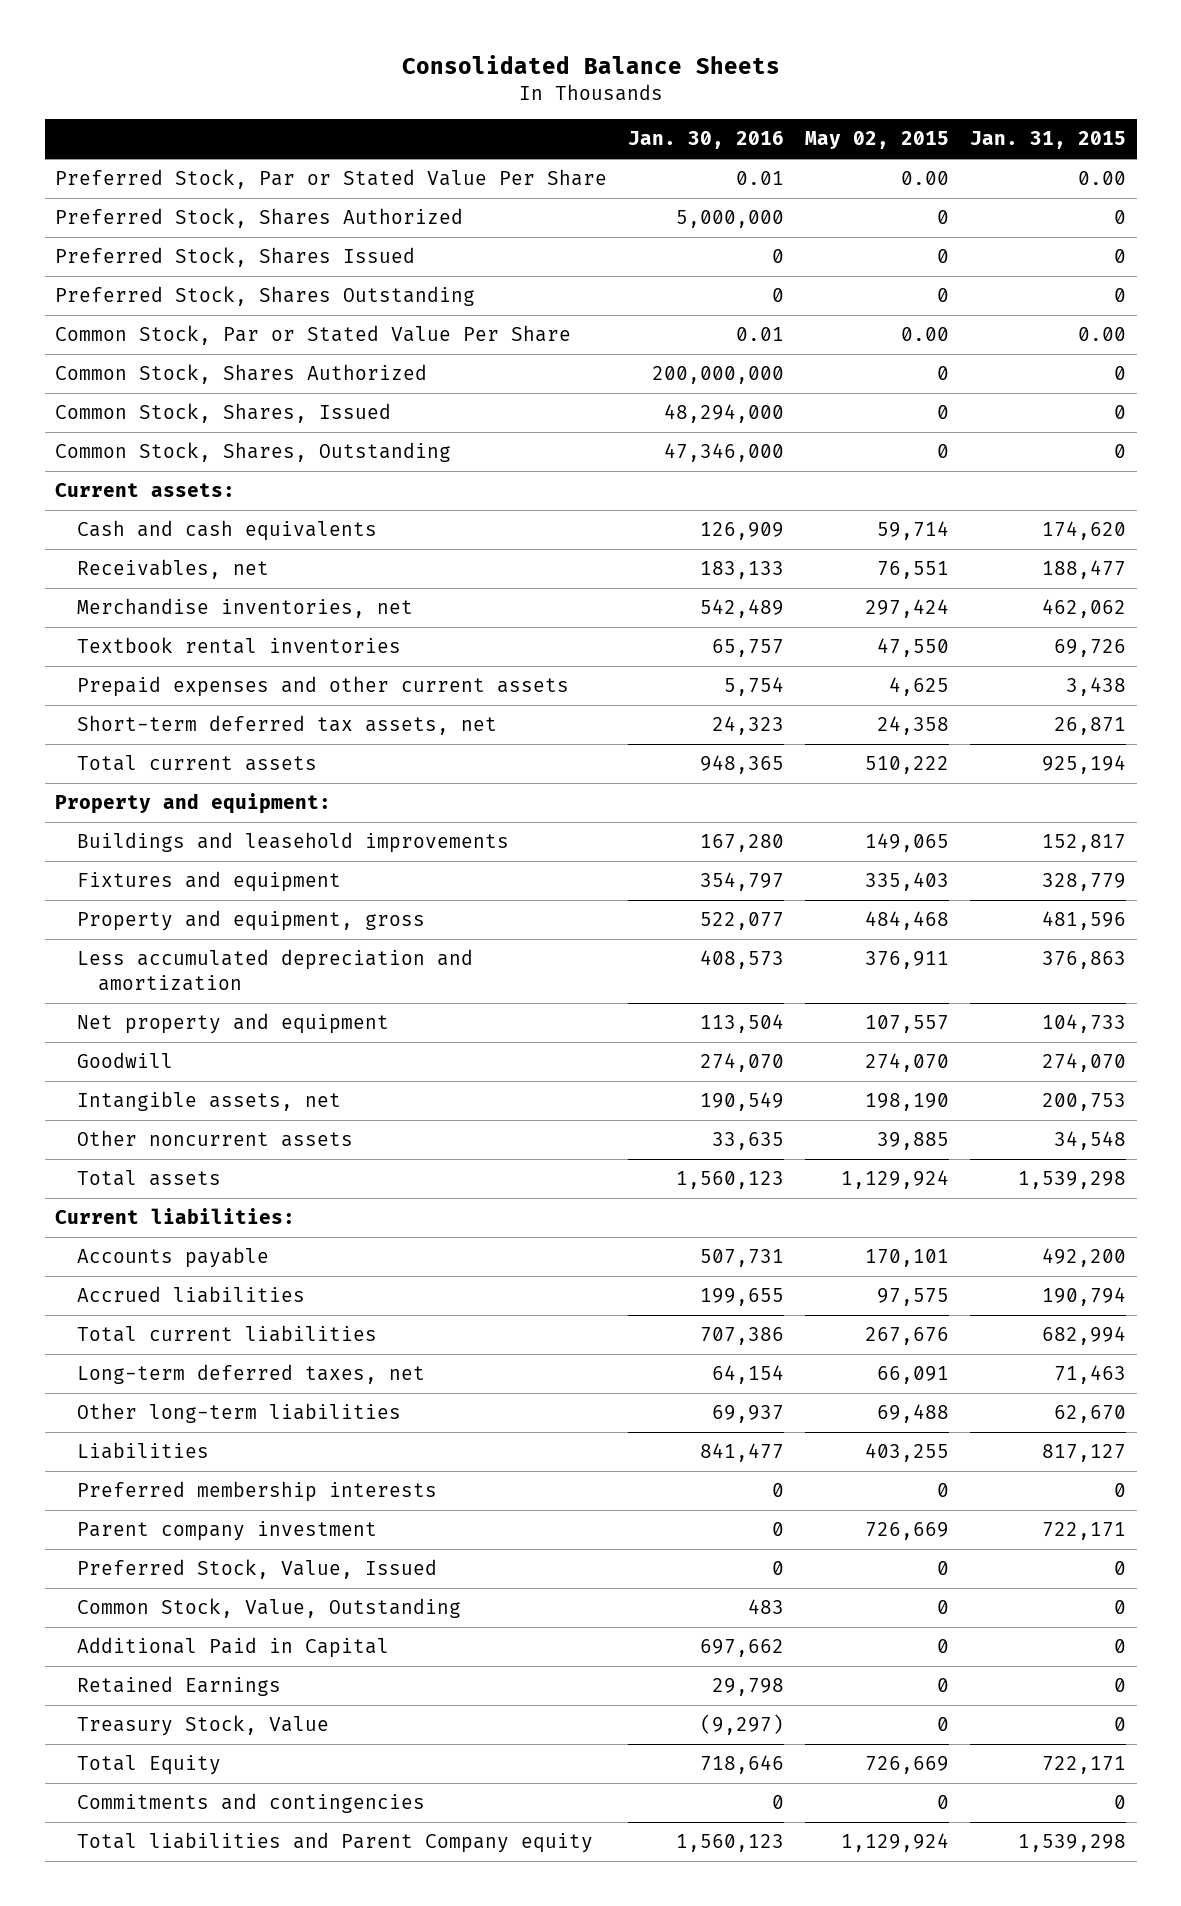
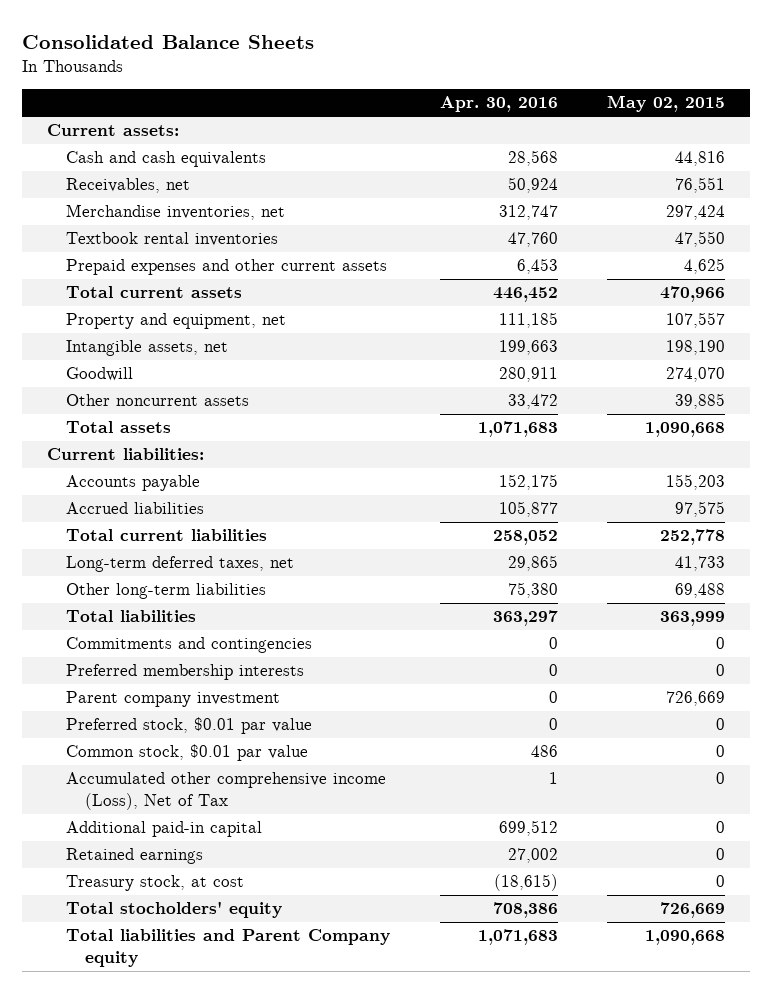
- | Jan. 30, 2016 | May 02, 2015 | Jan. 31, 2015
+ | Apr. 30, 2016 | May 02, 2015
- Preferred Stock, Par or Stated Value Per Share | 0.01 | 0.00 | 0.00
- Preferred Stock, Shares Authorized | 5,000,000 | 0 | 0
- Preferred Stock, Shares Issued | 0 | 0 | 0
- Preferred Stock, Shares Outstanding | 0 | 0 | 0
- Common Stock, Par or Stated Value Per Share | 0.01 | 0.00 | 0.00
- Common Stock, Shares Authorized | 200,000,000 | 0 | 0
- Common Stock, Shares, Issued | 48,294,000 | 0 | 0
- Common Stock, Shares, Outstanding | 47,346,000 | 0 | 0
- Cash and cash equivalents | 126,909 | 59,714 | 174,620
+ Cash and cash equivalents | 28,568 | 44,816
- Short-term deferred tax assets, net | 24,323 | 24,358 | 26,871
- Total current assets | 948,365 | 510,222 | 925,194
- Property and equipment:
- Buildings and leasehold improvements | 167,280 | 149,065 | 152,817
- Fixtures and equipment | 354,797 | 335,403 | 328,779
- Property and equipment, gross | 522,077 | 484,468 | 481,596
- Less accumulated depreciation and amortization | 408,573 | 376,911 | 376,863
- Net property and equipment | 113,504 | 107,557 | 104,733
+ Total current assets | 446,452 | 470,966
+ Property and equipment, net | 111,185 | 107,557
moved down: Goodwill | 280,911 | 274,070
- Total assets | 1,560,123 | 1,129,924 | 1,539,298
+ Total assets | 1,071,683 | 1,090,668
- Accounts payable | 507,731 | 170,101 | 492,200
+ Accounts payable | 152,175 | 155,203
- Total current liabilities | 707,386 | 267,676 | 682,994
- Long-term deferred taxes, net | 64,154 | 66,091 | 71,463
+ Total current liabilities | 258,052 | 252,778
+ Long-term deferred taxes, net | 29,865 | 41,733
- Liabilities | 841,477 | 403,255 | 817,127
+ Total liabilities | 363,297 | 363,999
moved up: Commitments and contingencies | 0 | 0
- Preferred Stock, Value, Issued | 0 | 0 | 0
- Common Stock, Value, Outstanding | 483 | 0 | 0
- Additional Paid in Capital | 697,662 | 0 | 0
- Retained Earnings | 29,798 | 0 | 0
- Treasury Stock, Value | (9,297) | 0 | 0
- Total Equity | 718,646 | 726,669 | 722,171
- Total liabilities and Parent Company equity | 1,560,123 | 1,129,924 | 1,539,298
+ Preferred stock, $0.01 par value | 0 | 0
+ Common stock, $0.01 par value | 486 | 0
+ Accumulated other comprehensive income (Loss), Net of Tax | 1 | 0
+ Additional paid-in capital | 699,512 | 0
+ Retained earnings | 27,002 | 0
+ Treasury stock, at cost | (18,615) | 0
+ Total stocholders' equity | 708,386 | 726,669
+ Total liabilities and Parent Company equity | 1,071,683 | 1,090,668

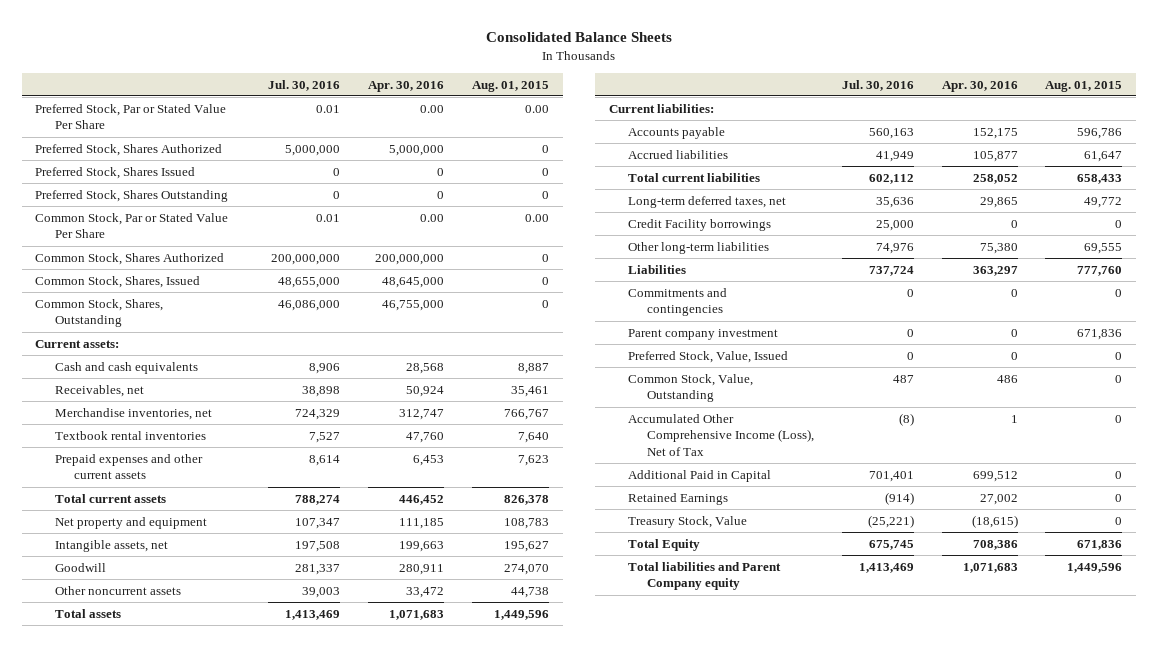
- | Apr. 30, 2016 | May 02, 2015
+ | Jul. 30, 2016 | Apr. 30, 2016 | Aug. 01, 2015
+ Preferred Stock, Par or Stated Value Per Share | 0.01 | 0.00 | 0.00
+ Preferred Stock, Shares Authorized | 5,000,000 | 5,000,000 | 0
+ Preferred Stock, Shares Issued | 0 | 0 | 0
+ Preferred Stock, Shares Outstanding | 0 | 0 | 0
+ Common Stock, Par or Stated Value Per Share | 0.01 | 0.00 | 0.00
+ Common Stock, Shares Authorized | 200,000,000 | 200,000,000 | 0
+ Common Stock, Shares, Issued | 48,655,000 | 48,645,000 | 0
+ Common Stock, Shares, Outstanding | 46,086,000 | 46,755,000 | 0
- Property and equipment, net | 111,185 | 107,557
+ Net property and equipment | 107,347 | 111,185 | 108,783
+ Credit Facility borrowings | 25,000 | 0 | 0
- Total liabilities | 363,297 | 363,999
+ Liabilities | 737,724 | 363,297 | 777,760
- Preferred membership interests | 0 | 0
- Preferred stock, $0.01 par value | 0 | 0
- Common stock, $0.01 par value | 486 | 0
- Accumulated other comprehensive income (Loss), Net of Tax | 1 | 0
- Additional paid-in capital | 699,512 | 0
- Retained earnings | 27,002 | 0
- Treasury stock, at cost | (18,615) | 0
- Total stocholders' equity | 708,386 | 726,669
+ Preferred Stock, Value, Issued | 0 | 0 | 0
+ Common Stock, Value, Outstanding | 487 | 486 | 0
+ Accumulated Other Comprehensive Income (Loss), Net of Tax | (8) | 1 | 0
+ Additional Paid in Capital | 701,401 | 699,512 | 0
+ Retained Earnings | (914) | 27,002 | 0
+ Treasury Stock, Value | (25,221) | (18,615) | 0
+ Total Equity | 675,745 | 708,386 | 671,836

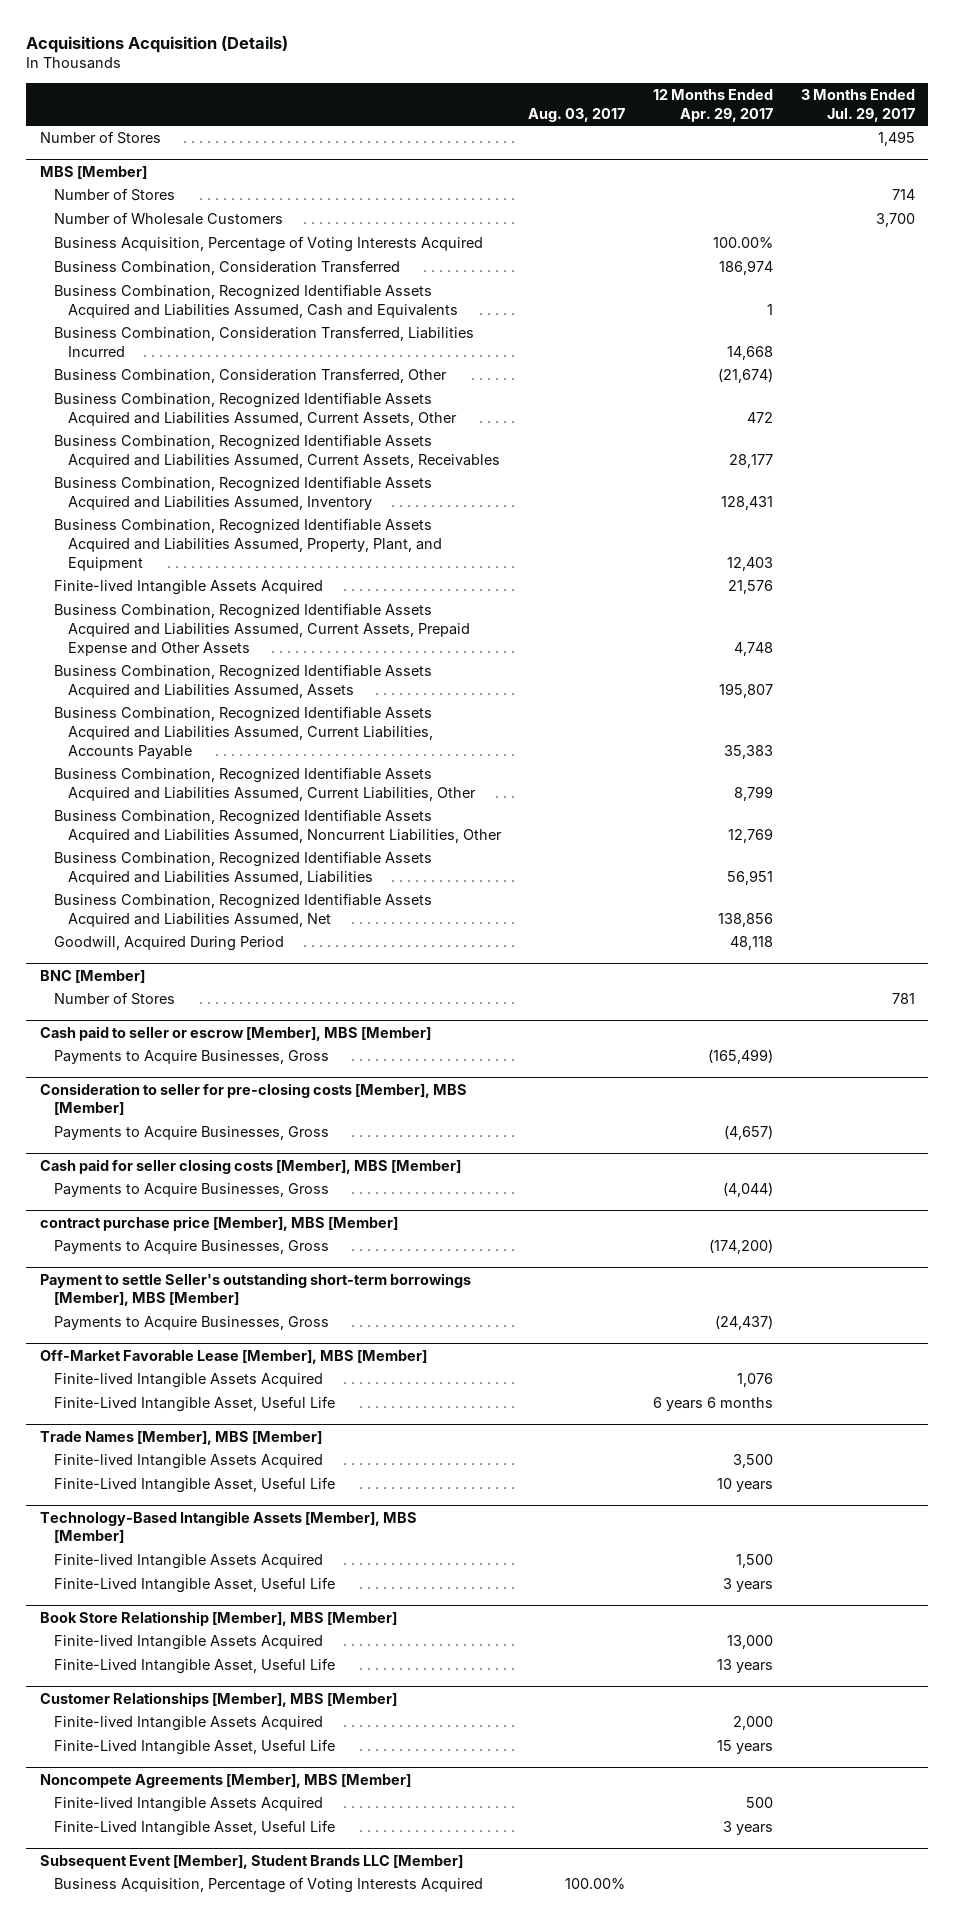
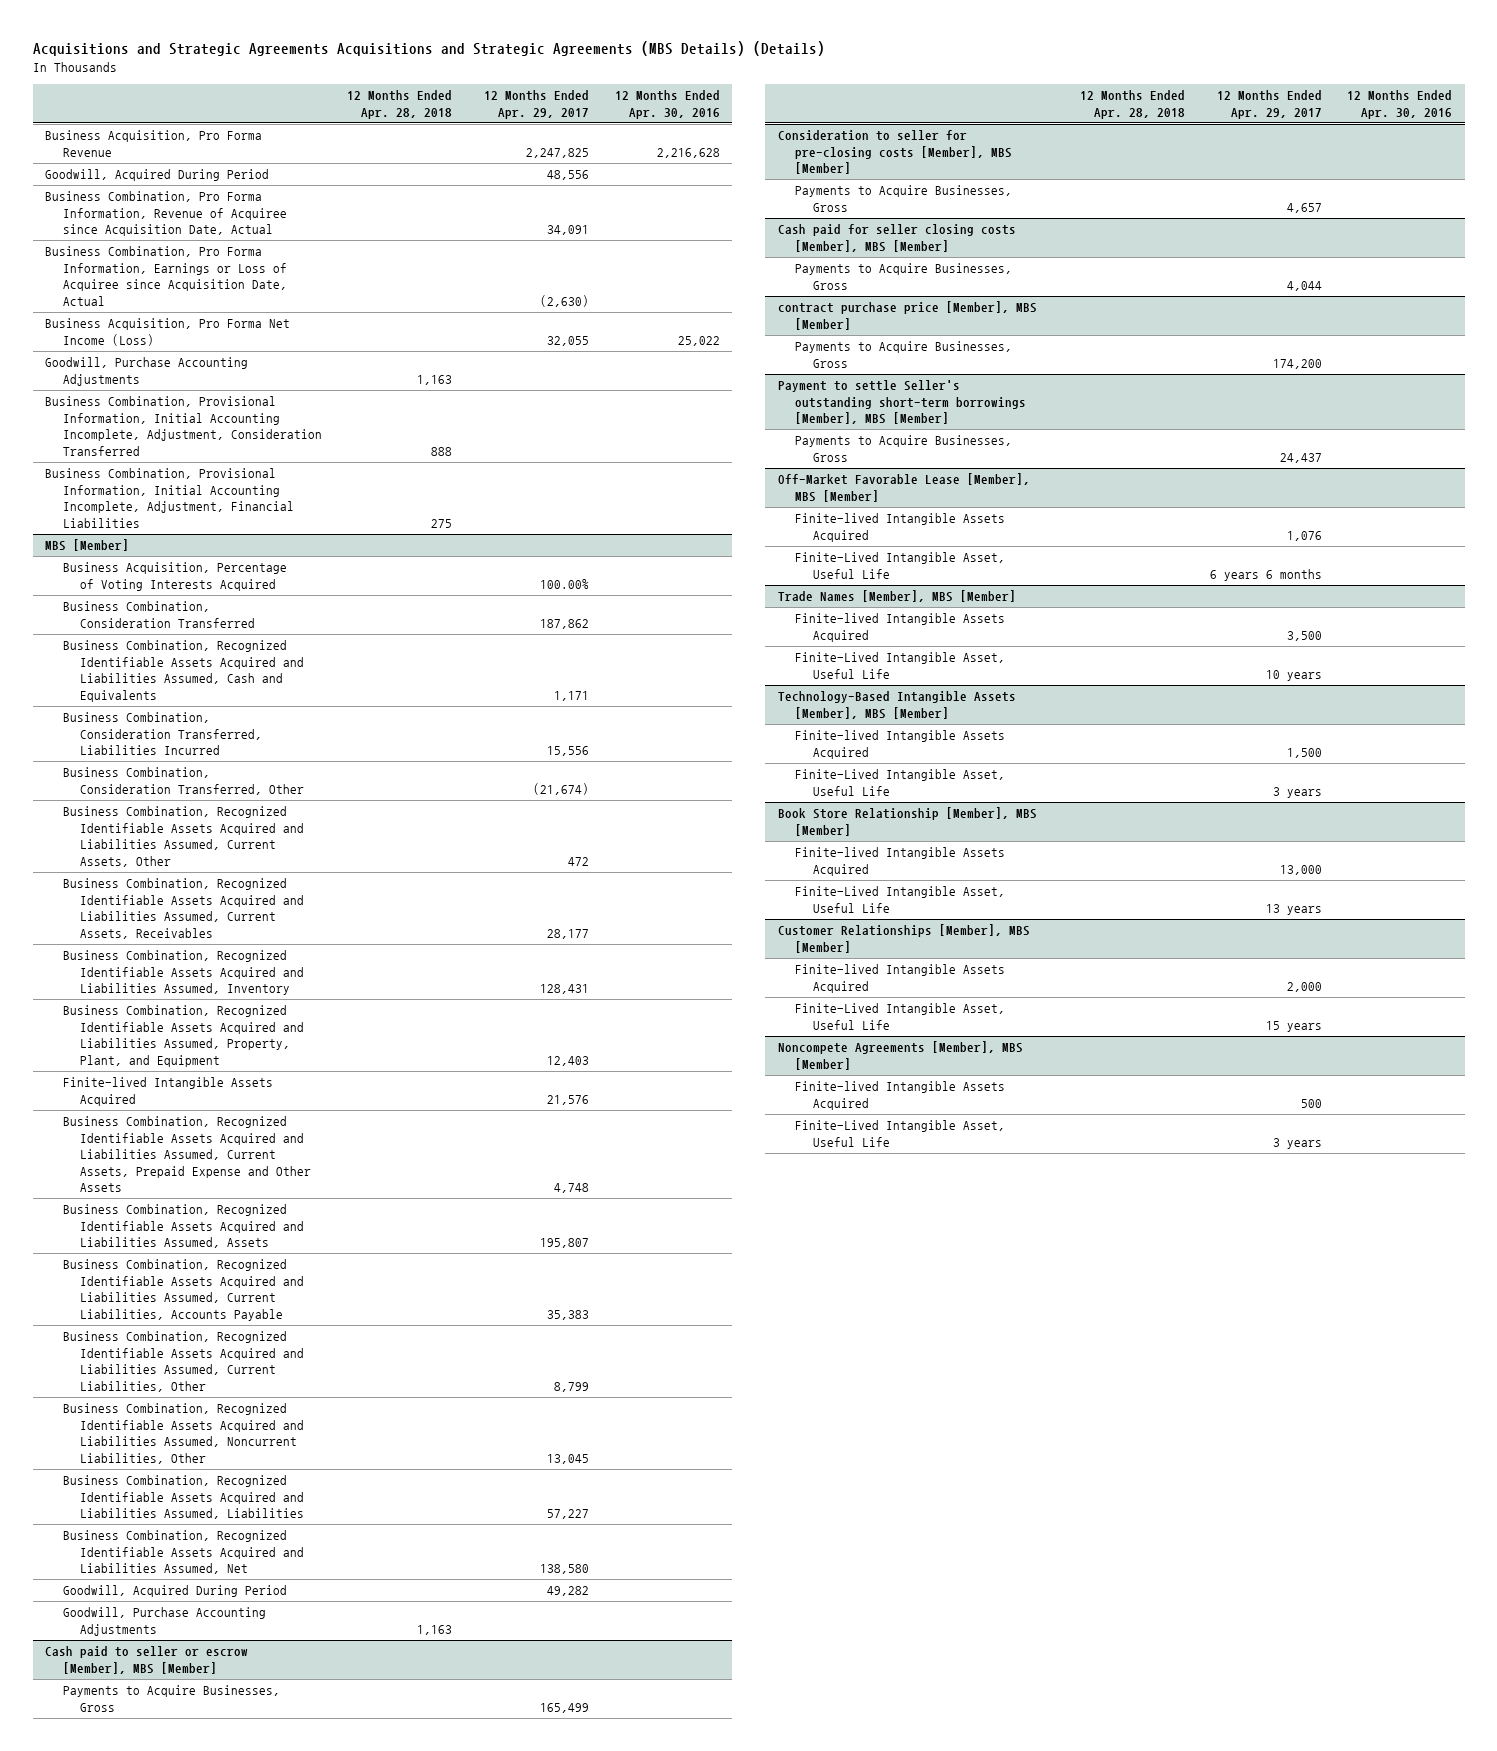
- Acquisitions Acquisition (Details)
+ Acquisitions and Strategic Agreements Acquisitions and Strategic Agreements (MBS Details) (Details)
- | Aug. 03, 2017 | 12 Months Ended Apr. 29, 2017 | 3 Months Ended Jul. 29, 2017
+ | 12 Months Ended Apr. 28, 2018 | 12 Months Ended Apr. 29, 2017 | 12 Months Ended Apr. 30, 2016
- Number of Stores | | | 1,495
+ Business Acquisition, Pro Forma Revenue | | 2,247,825 | 2,216,628
+ Goodwill, Acquired During Period | | 48,556 |
+ Business Combination, Pro Forma Information, Revenue of Acquiree since Acquisition Date, Actual | | 34,091 |
+ Business Combination, Pro Forma Information, Earnings or Loss of Acquiree since Acquisition Date, Actual | | (2,630) |
+ Business Acquisition, Pro Forma Net Income (Loss) | | 32,055 | 25,022
+ Goodwill, Purchase Accounting Adjustments | 1,163 | |
+ Business Combination, Provisional Information, Initial Accounting Incomplete, Adjustment, Consideration Transferred | 888 | |
+ Business Combination, Provisional Information, Initial Accounting Incomplete, Adjustment, Financial Liabilities | 275 | |
@ MBS [Member]
- Number of Stores | | | 714
- Number of Wholesale Customers | | | 3,700
- Business Combination, Consideration Transferred | | 186,974 |
- Business Combination, Recognized Identifiable Assets Acquired and Liabilities Assumed, Cash and Equivalents | | 1 |
- Business Combination, Consideration Transferred, Liabilities Incurred | | 14,668 |
+ Business Combination, Consideration Transferred | | 187,862 |
+ Business Combination, Recognized Identifiable Assets Acquired and Liabilities Assumed, Cash and Equivalents | | 1,171 |
+ Business Combination, Consideration Transferred, Liabilities Incurred | | 15,556 |
- Business Combination, Recognized Identifiable Assets Acquired and Liabilities Assumed, Noncurrent Liabilities, Other | | 12,769 |
- Business Combination, Recognized Identifiable Assets Acquired and Liabilities Assumed, Liabilities | | 56,951 |
- Business Combination, Recognized Identifiable Assets Acquired and Liabilities Assumed, Net | | 138,856 |
- Goodwill, Acquired During Period | | 48,118 |
- BNC [Member]
- Number of Stores | | | 781
@ MBS [Member]
+ Business Combination, Recognized Identifiable Assets Acquired and Liabilities Assumed, Noncurrent Liabilities, Other | | 13,045 |
+ Business Combination, Recognized Identifiable Assets Acquired and Liabilities Assumed, Liabilities | | 57,227 |
+ Business Combination, Recognized Identifiable Assets Acquired and Liabilities Assumed, Net | | 138,580 |
+ Goodwill, Acquired During Period | | 49,282 |
+ Goodwill, Purchase Accounting Adjustments | 1,163 | |
@ Cash paid to seller or escrow [Member], MBS [Member]
- Payments to Acquire Businesses, Gross | | (165,499) |
+ Payments to Acquire Businesses, Gross | | 165,499 |
@ Consideration to seller for pre-closing costs [Member], MBS [Member]
- Payments to Acquire Businesses, Gross | | (4,657) |
+ Payments to Acquire Businesses, Gross | | 4,657 |
@ Cash paid for seller closing costs [Member], MBS [Member]
- Payments to Acquire Businesses, Gross | | (4,044) |
+ Payments to Acquire Businesses, Gross | | 4,044 |
@ contract purchase price [Member], MBS [Member]
- Payments to Acquire Businesses, Gross | | (174,200) |
+ Payments to Acquire Businesses, Gross | | 174,200 |
@ Payment to settle Seller's outstanding short-term borrowings [Member], MBS [Member]
- Payments to Acquire Businesses, Gross | | (24,437) |
+ Payments to Acquire Businesses, Gross | | 24,437 |
- Subsequent Event [Member], Student Brands LLC [Member]
- Business Acquisition, Percentage of Voting Interests Acquired | 100.00% | |

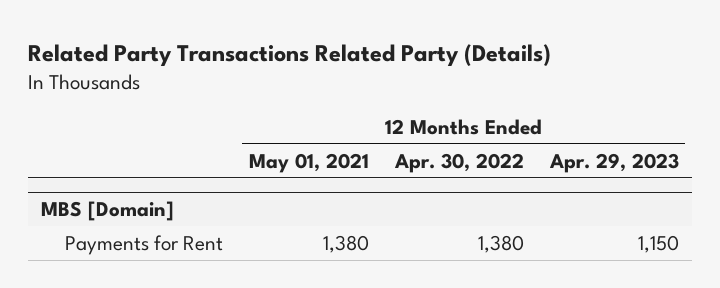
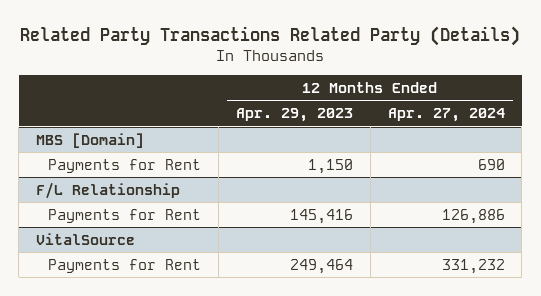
- | 12 Months Ended May 01, 2021 | 12 Months Ended Apr. 30, 2022 | 12 Months Ended Apr. 29, 2023
+ | 12 Months Ended Apr. 29, 2023 | 12 Months Ended Apr. 27, 2024
+ F/L Relationship
+ Payments for Rent | 145,416 | 126,886
+ VitalSource
+ Payments for Rent | 249,464 | 331,232

